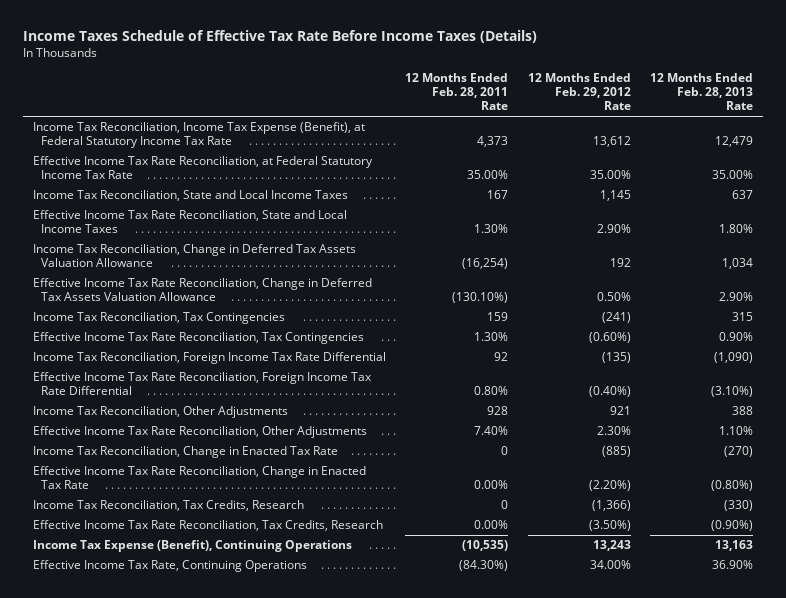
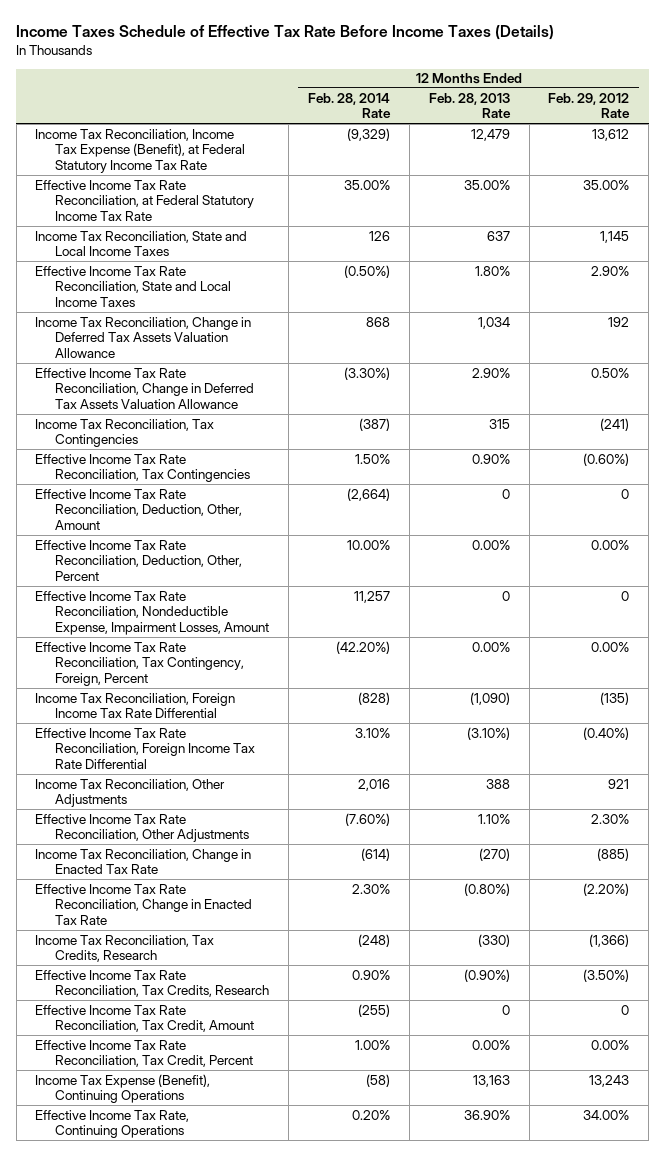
- | 12 Months Ended Feb. 28, 2011 Rate | 12 Months Ended Feb. 29, 2012 Rate | 12 Months Ended Feb. 28, 2013 Rate
+ | 12 Months Ended Feb. 28, 2014 Rate | 12 Months Ended Feb. 28, 2013 Rate | 12 Months Ended Feb. 29, 2012 Rate
+ Effective Income Tax Rate Reconciliation, Deduction, Other, Amount | (2,664) | 0 | 0
+ Effective Income Tax Rate Reconciliation, Deduction, Other, Percent | 10.00% | 0.00% | 0.00%
+ Effective Income Tax Rate Reconciliation, Nondeductible Expense, Impairment Losses, Amount | 11,257 | 0 | 0
+ Effective Income Tax Rate Reconciliation, Tax Contingency, Foreign, Percent | (42.20%) | 0.00% | 0.00%
+ Effective Income Tax Rate Reconciliation, Tax Credit, Amount | (255) | 0 | 0
+ Effective Income Tax Rate Reconciliation, Tax Credit, Percent | 1.00% | 0.00% | 0.00%

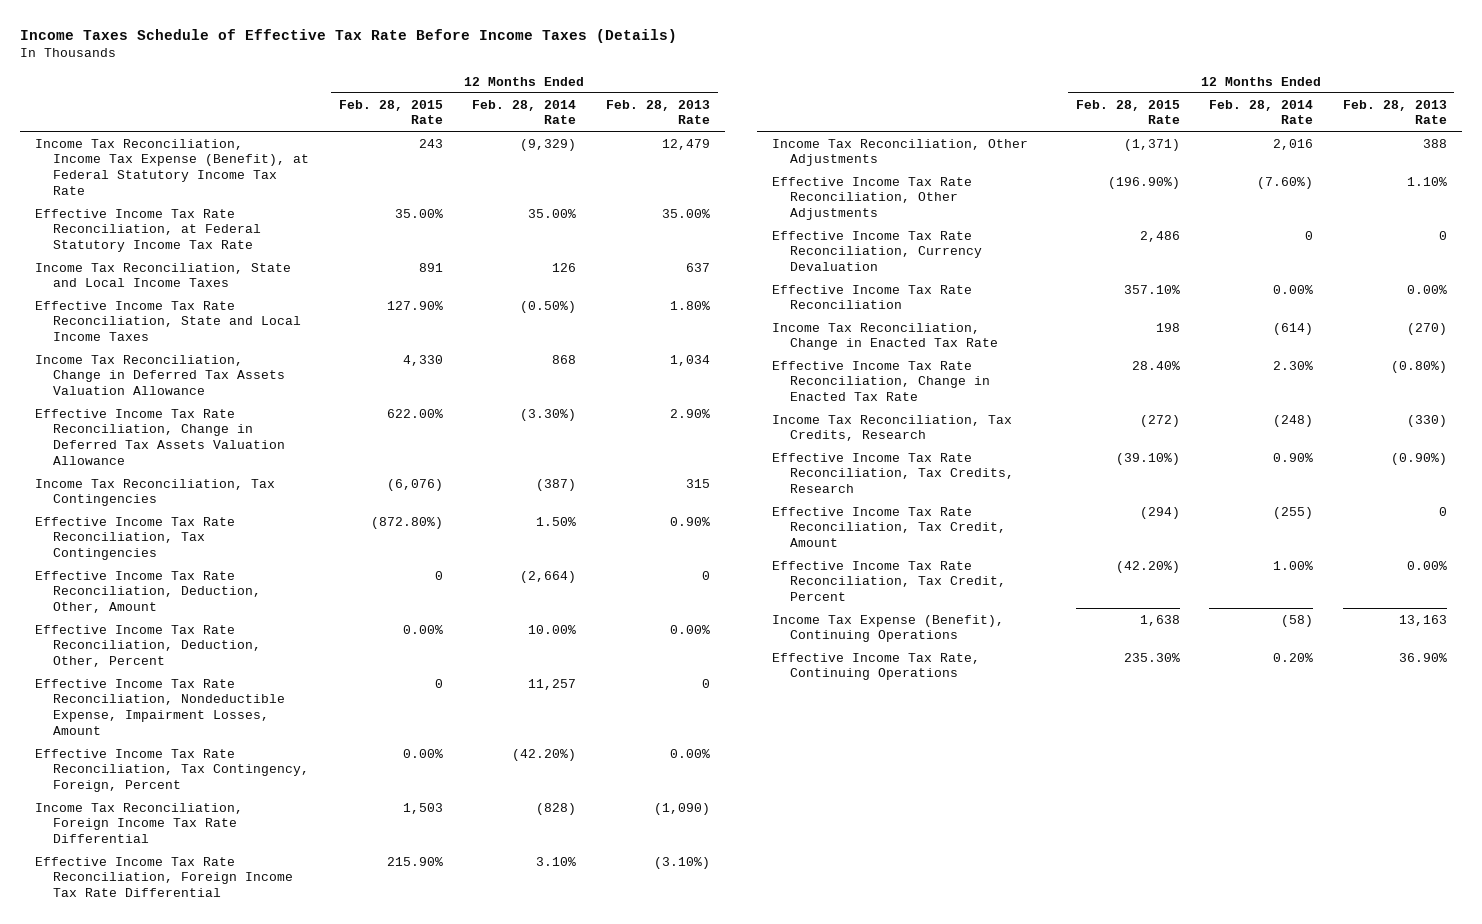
- | 12 Months Ended Feb. 28, 2014 Rate | 12 Months Ended Feb. 28, 2013 Rate | 12 Months Ended Feb. 29, 2012 Rate
+ | 12 Months Ended Feb. 28, 2015 Rate | 12 Months Ended Feb. 28, 2014 Rate | 12 Months Ended Feb. 28, 2013 Rate
+ Effective Income Tax Rate Reconciliation, Currency Devaluation | 2,486 | 0 | 0
+ Effective Income Tax Rate Reconciliation | 357.10% | 0.00% | 0.00%

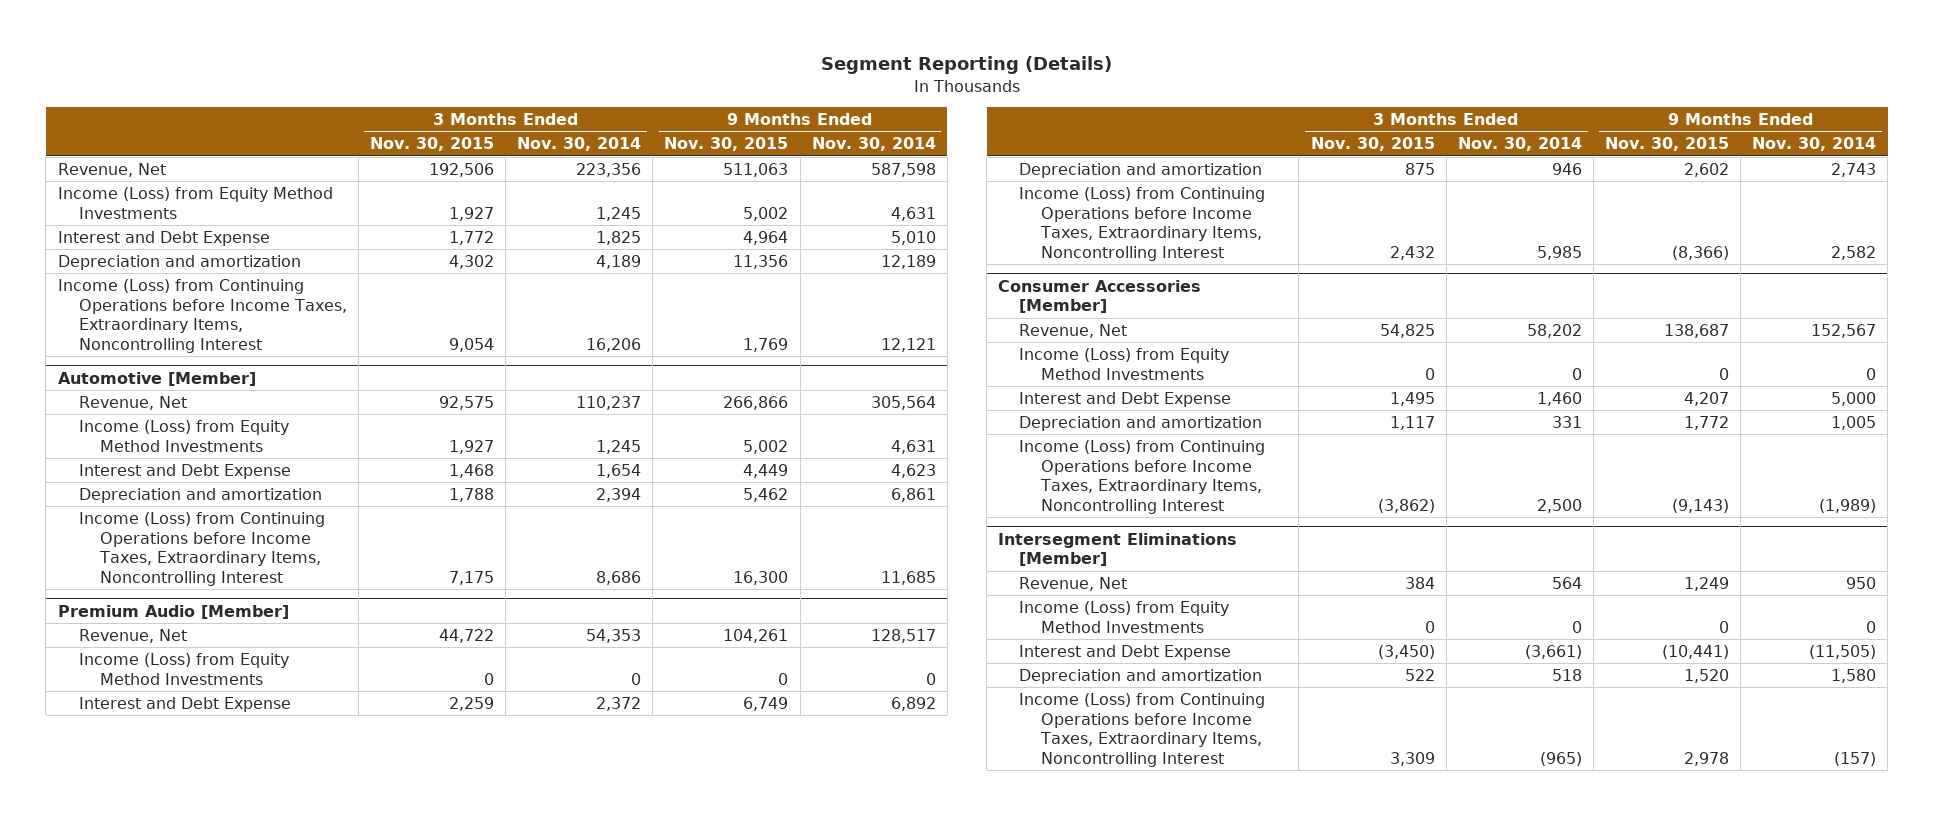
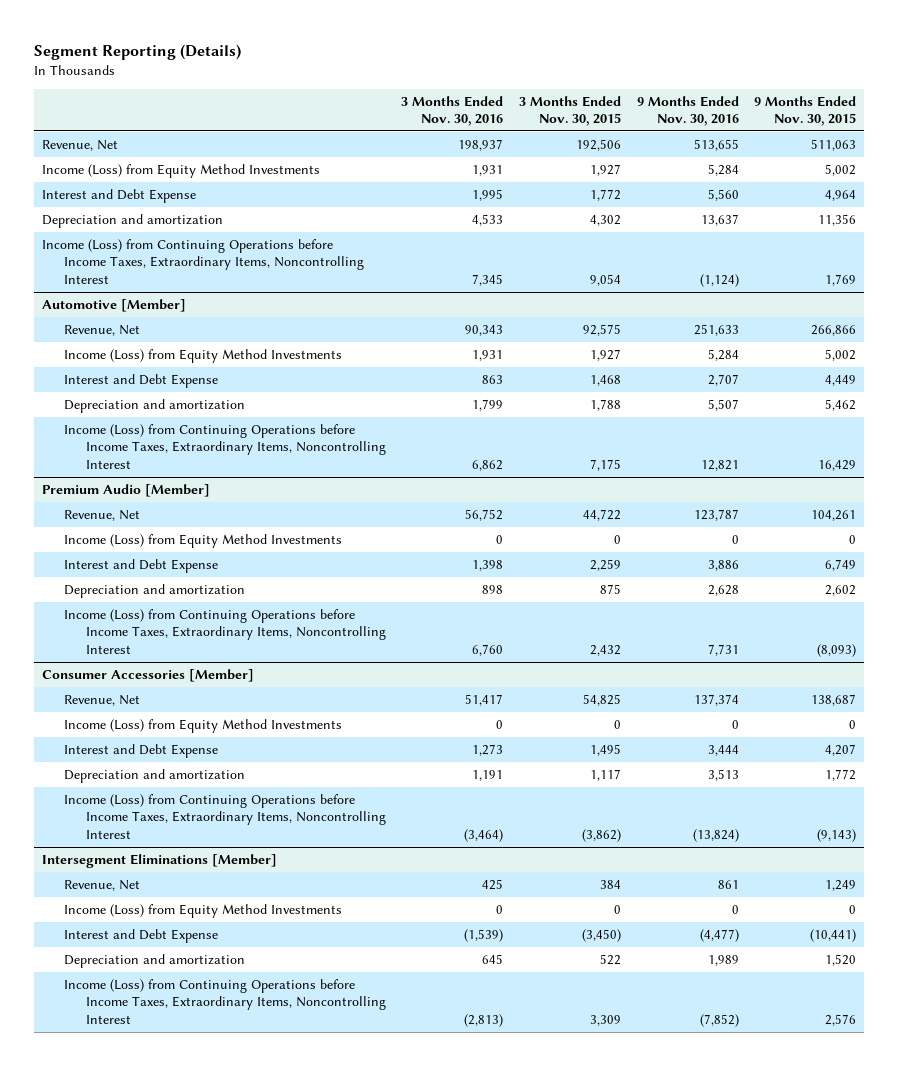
- | 3 Months Ended Nov. 30, 2015 | 3 Months Ended Nov. 30, 2014 | 9 Months Ended Nov. 30, 2015 | 9 Months Ended Nov. 30, 2014
+ | 3 Months Ended Nov. 30, 2016 | 3 Months Ended Nov. 30, 2015 | 9 Months Ended Nov. 30, 2016 | 9 Months Ended Nov. 30, 2015
@ Automotive [Member]
- Income (Loss) from Continuing Operations before Income Taxes, Extraordinary Items, Noncontrolling Interest | 7,175 | 8,686 | 16,300 | 11,685
+ Income (Loss) from Continuing Operations before Income Taxes, Extraordinary Items, Noncontrolling Interest | 6,862 | 7,175 | 12,821 | 16,429
@ Premium Audio [Member]
- Income (Loss) from Continuing Operations before Income Taxes, Extraordinary Items, Noncontrolling Interest | 2,432 | 5,985 | (8,366) | 2,582
+ Income (Loss) from Continuing Operations before Income Taxes, Extraordinary Items, Noncontrolling Interest | 6,760 | 2,432 | 7,731 | (8,093)
@ Intersegment Eliminations [Member]
- Income (Loss) from Continuing Operations before Income Taxes, Extraordinary Items, Noncontrolling Interest | 3,309 | (965) | 2,978 | (157)
+ Income (Loss) from Continuing Operations before Income Taxes, Extraordinary Items, Noncontrolling Interest | (2,813) | 3,309 | (7,852) | 2,576

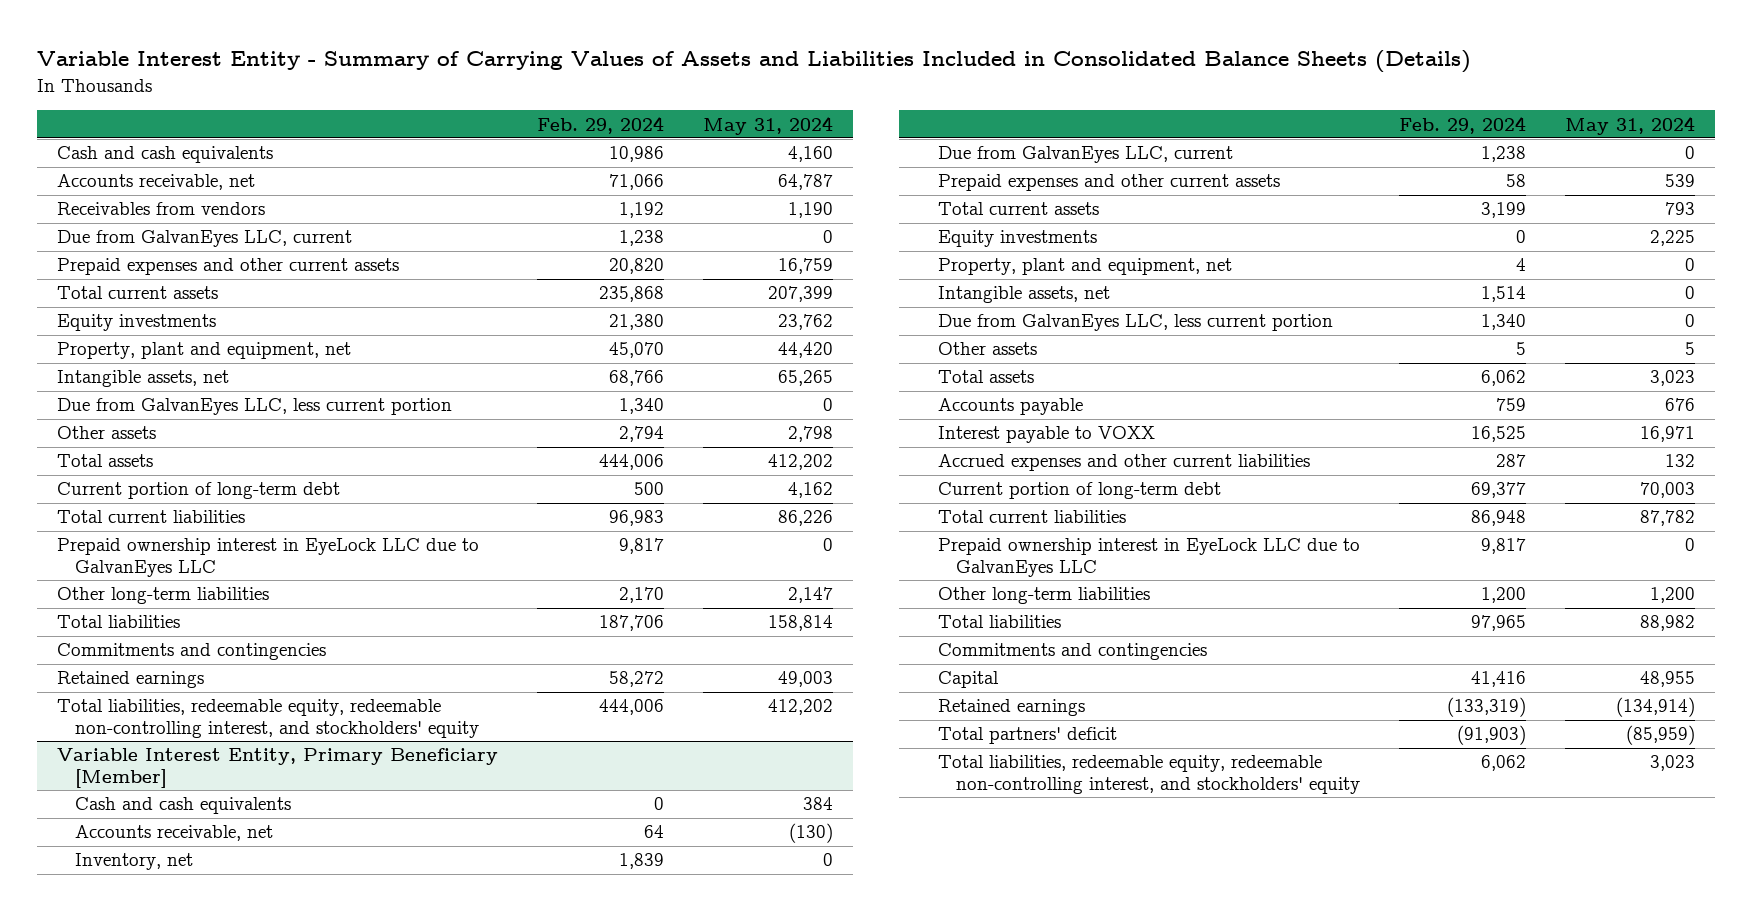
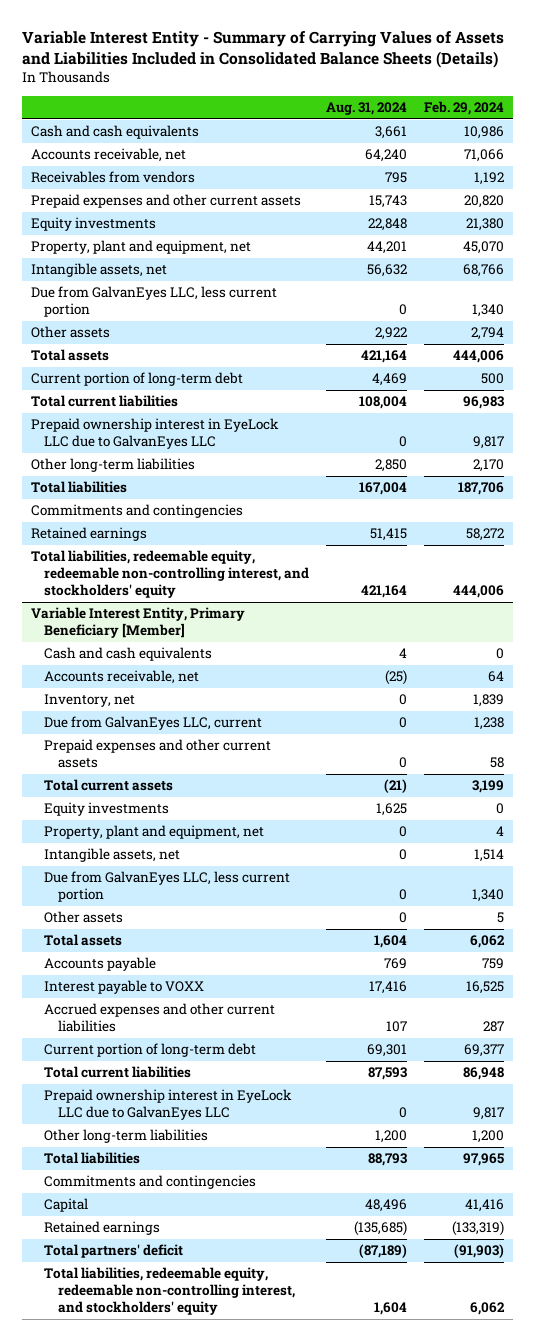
- | Feb. 29, 2024 | May 31, 2024
+ | Aug. 31, 2024 | Feb. 29, 2024
- Due from GalvanEyes LLC, current | 1,238 | 0
- Total current assets | 235,868 | 207,399

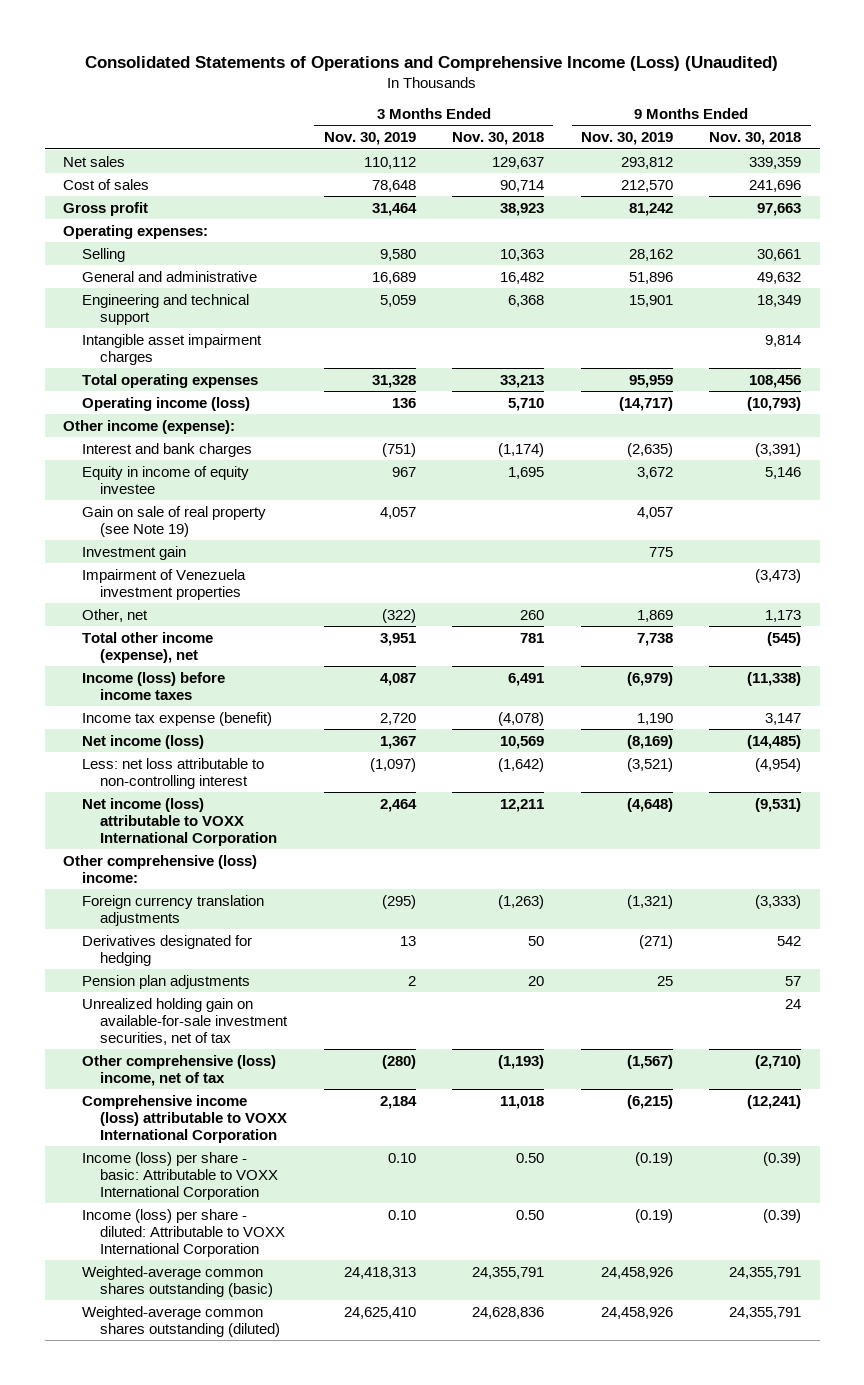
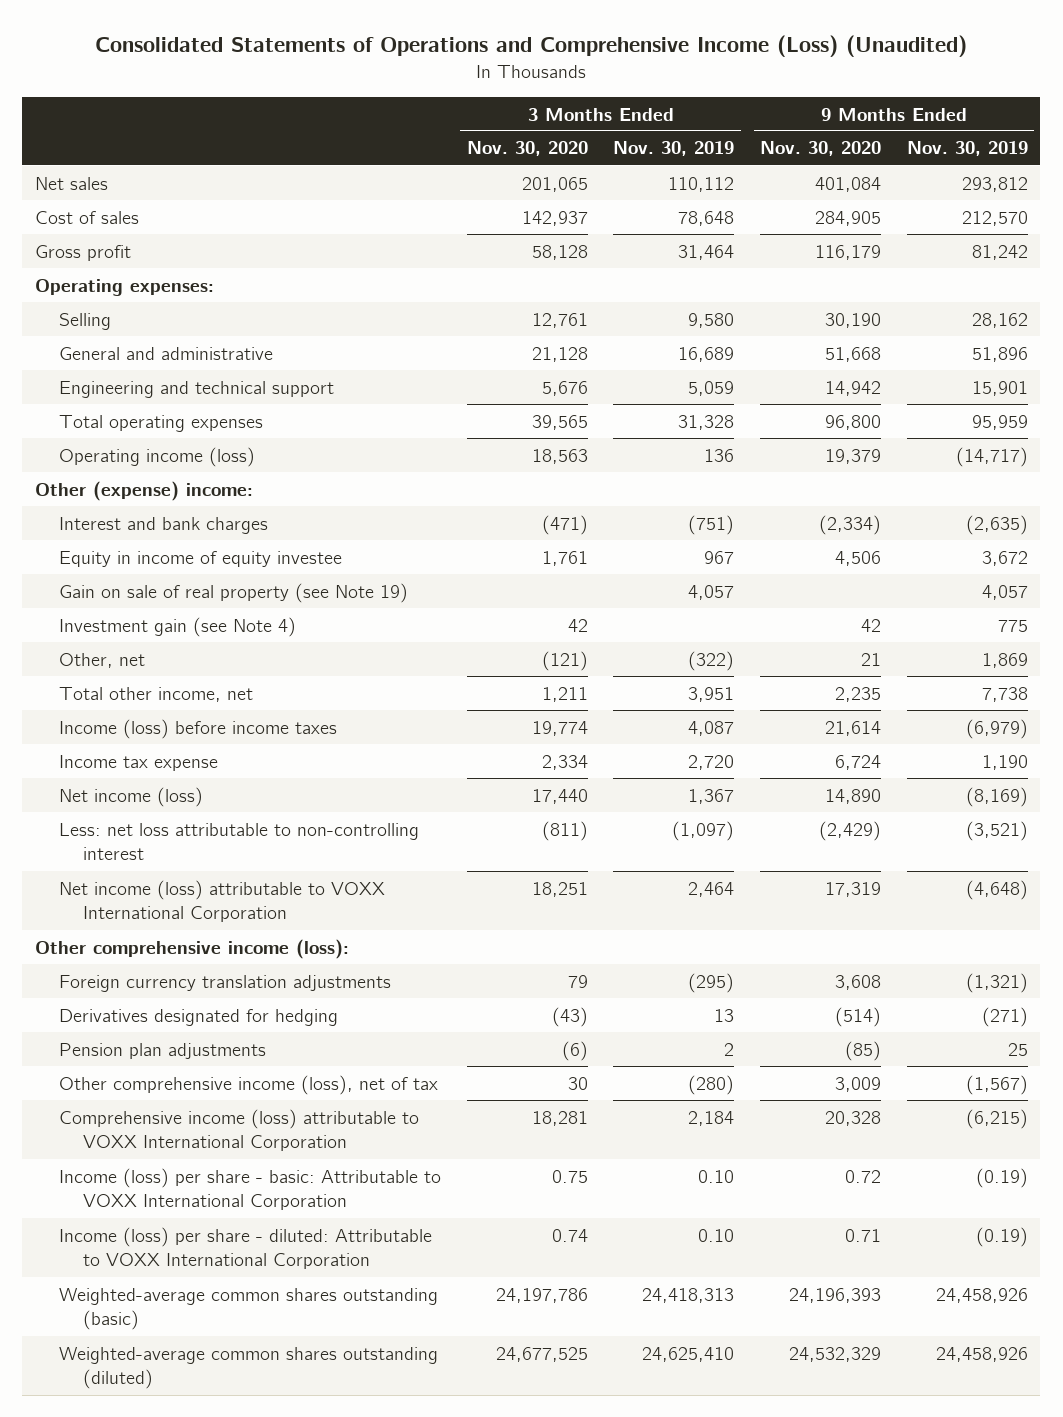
- | 3 Months Ended Nov. 30, 2019 | 3 Months Ended Nov. 30, 2018 | 9 Months Ended Nov. 30, 2019 | 9 Months Ended Nov. 30, 2018
+ | 3 Months Ended Nov. 30, 2020 | 3 Months Ended Nov. 30, 2019 | 9 Months Ended Nov. 30, 2020 | 9 Months Ended Nov. 30, 2019
- Intangible asset impairment charges | | | | 9,814
- Other income (expense):
+ Other (expense) income:
- Investment gain | | | 775 |
- Impairment of Venezuela investment properties | | | | (3,473)
+ Investment gain (see Note 4) | 42 | | 42 | 775
- Total other income (expense), net | 3,951 | 781 | 7,738 | (545)
+ Total other income, net | 1,211 | 3,951 | 2,235 | 7,738
- Income tax expense (benefit) | 2,720 | (4,078) | 1,190 | 3,147
+ Income tax expense | 2,334 | 2,720 | 6,724 | 1,190
- Other comprehensive (loss) income:
+ Other comprehensive income (loss):
- Unrealized holding gain on available-for-sale investment securities, net of tax | | | | 24
- Other comprehensive (loss) income, net of tax | (280) | (1,193) | (1,567) | (2,710)
+ Other comprehensive income (loss), net of tax | 30 | (280) | 3,009 | (1,567)

